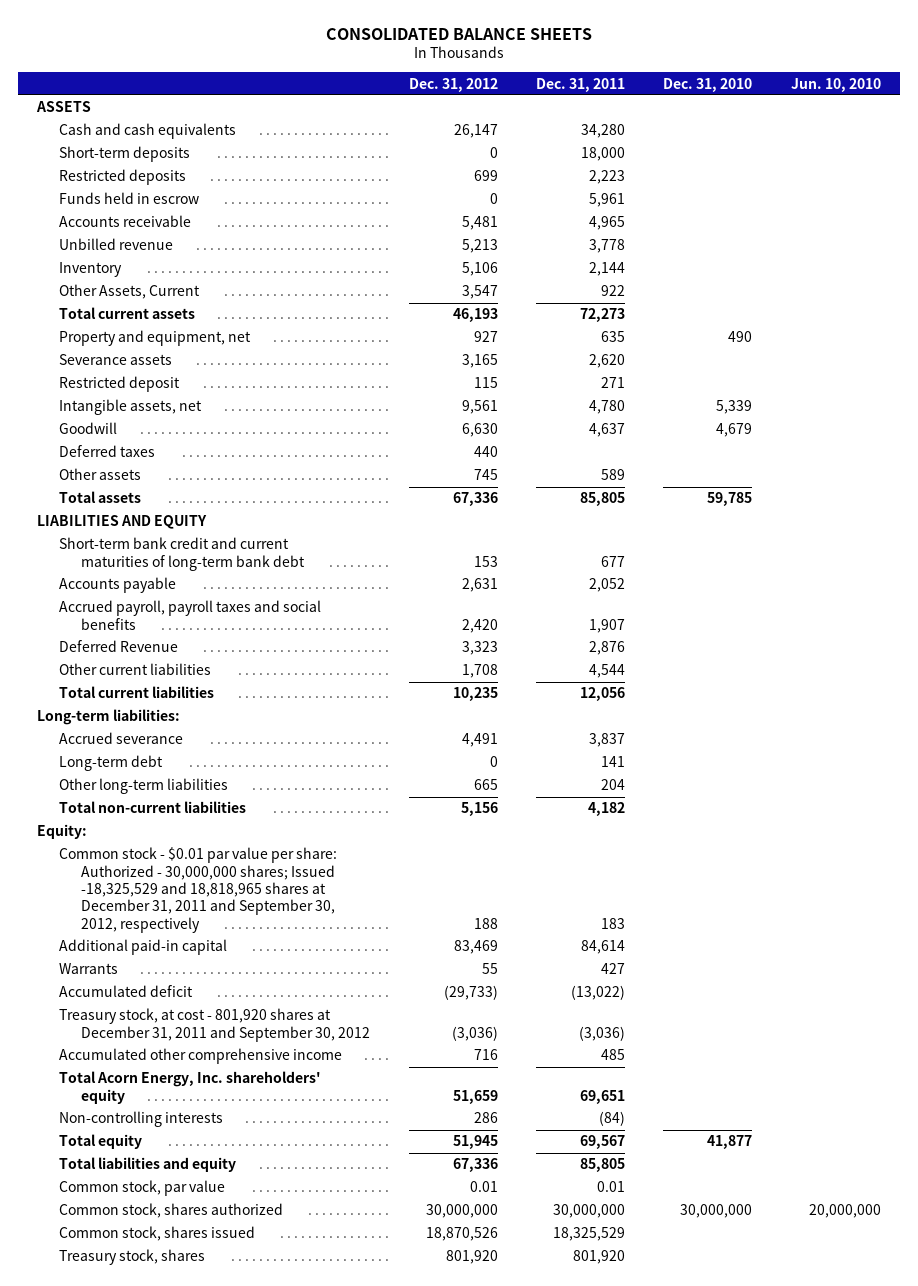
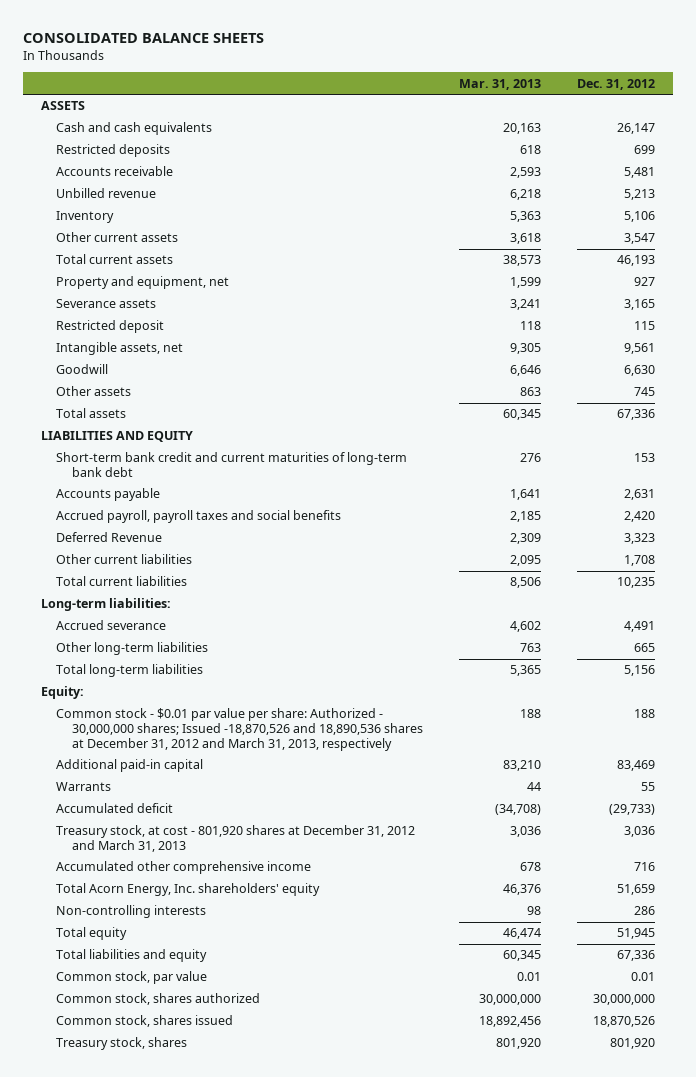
- | Dec. 31, 2012 | Dec. 31, 2011 | Dec. 31, 2010 | Jun. 10, 2010
+ | Mar. 31, 2013 | Dec. 31, 2012
- Short-term deposits | 0 | 18,000 | |
- Funds held in escrow | 0 | 5,961 | |
- Other Assets, Current | 3,547 | 922 | |
+ Other current assets | 3,618 | 3,547
- Deferred taxes | 440 | | |
- Long-term debt | 0 | 141 | |
- Total non-current liabilities | 5,156 | 4,182 | |
+ Total long-term liabilities | 5,365 | 5,156
- Common stock - $0.01 par value per share: Authorized - 30,000,000 shares; Issued -18,325,529 and 18,818,965 shares at December 31, 2011 and September 30, 2012, respectively | 188 | 183 | |
+ Common stock - $0.01 par value per share: Authorized - 30,000,000 shares; Issued -18,870,526 and 18,890,536 shares at December 31, 2012 and March 31, 2013, respectively | 188 | 188
- Treasury stock, at cost - 801,920 shares at December 31, 2011 and September 30, 2012 | (3,036) | (3,036) | |
+ Treasury stock, at cost - 801,920 shares at December 31, 2012 and March 31, 2013 | 3,036 | 3,036

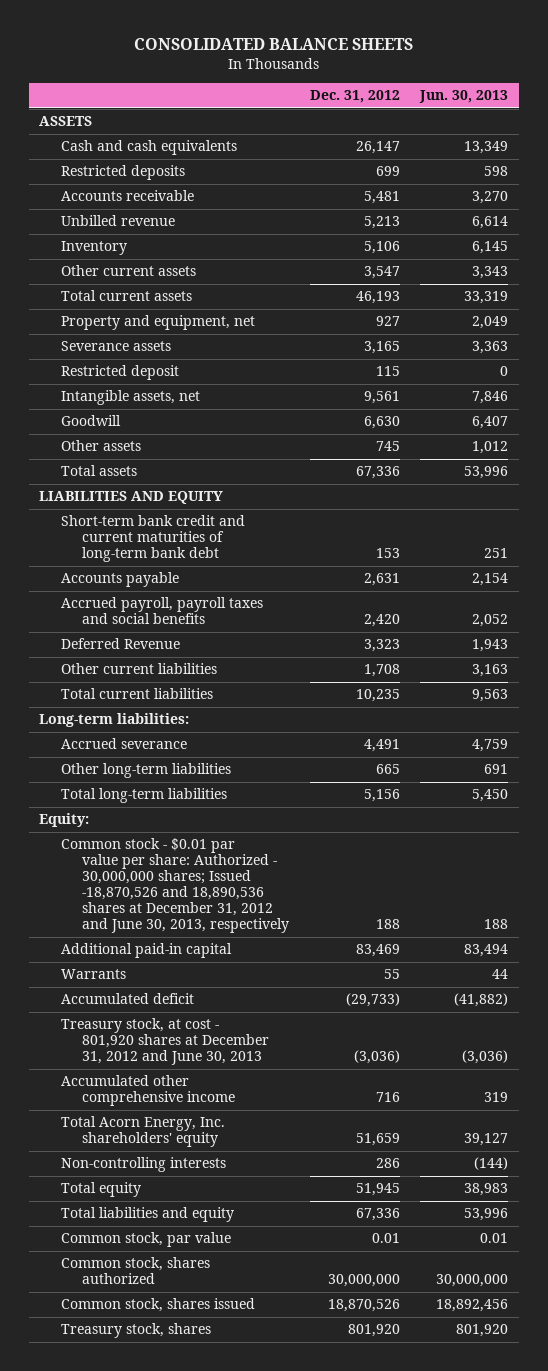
- | Mar. 31, 2013 | Dec. 31, 2012
+ | Dec. 31, 2012 | Jun. 30, 2013
- Common stock - $0.01 par value per share: Authorized - 30,000,000 shares; Issued -18,870,526 and 18,890,536 shares at December 31, 2012 and March 31, 2013, respectively | 188 | 188
+ Common stock - $0.01 par value per share: Authorized - 30,000,000 shares; Issued -18,870,526 and 18,890,536 shares at December 31, 2012 and June 30, 2013, respectively | 188 | 188
- Treasury stock, at cost - 801,920 shares at December 31, 2012 and March 31, 2013 | 3,036 | 3,036
+ Treasury stock, at cost - 801,920 shares at December 31, 2012 and June 30, 2013 | (3,036) | (3,036)

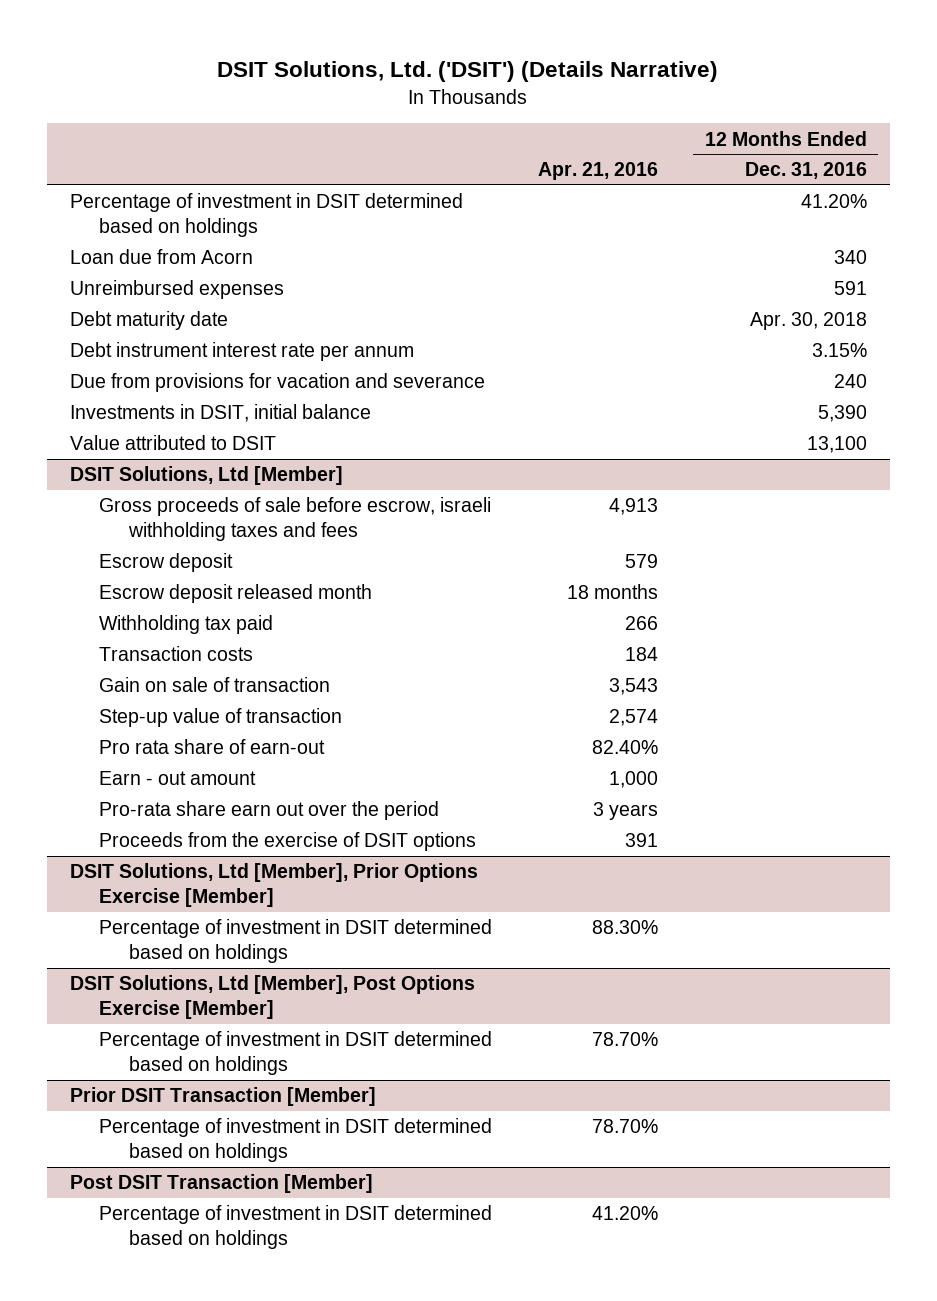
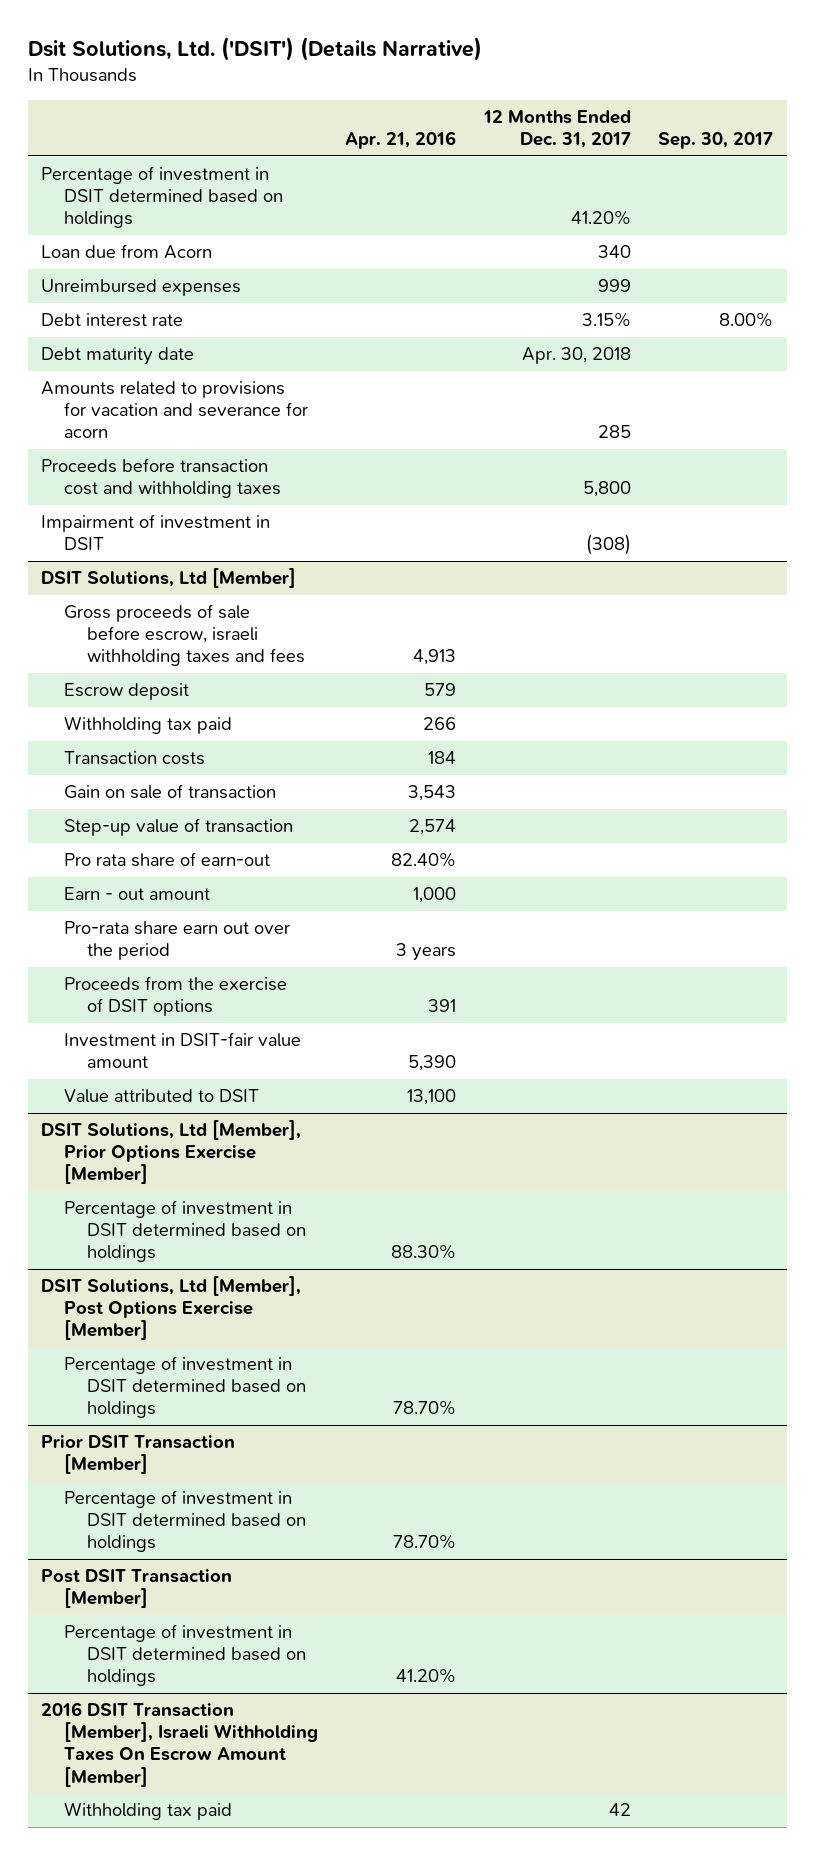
- DSIT Solutions, Ltd. ('DSIT') (Details Narrative)
+ Dsit Solutions, Ltd. ('DSIT') (Details Narrative)
- | Apr. 21, 2016 | 12 Months Ended Dec. 31, 2016
+ | Apr. 21, 2016 | 12 Months Ended Dec. 31, 2017 | Sep. 30, 2017
+ Debt interest rate | | 3.15% | 8.00%
- Debt instrument interest rate per annum | | 3.15%
- Due from provisions for vacation and severance | | 240
- Investments in DSIT, initial balance | | 5,390
- Value attributed to DSIT | | 13,100
+ Amounts related to provisions for vacation and severance for acorn | | 285 |
+ Proceeds before transaction cost and withholding taxes | | 5,800 |
+ Impairment of investment in DSIT | | (308) |
@ DSIT Solutions, Ltd [Member]
- Escrow deposit released month | 18 months |
+ Investment in DSIT-fair value amount | 5,390 | |
+ Value attributed to DSIT | 13,100 | |
+ 2016 DSIT Transaction [Member], Israeli Withholding Taxes On Escrow Amount [Member]
+ Withholding tax paid | | 42 |

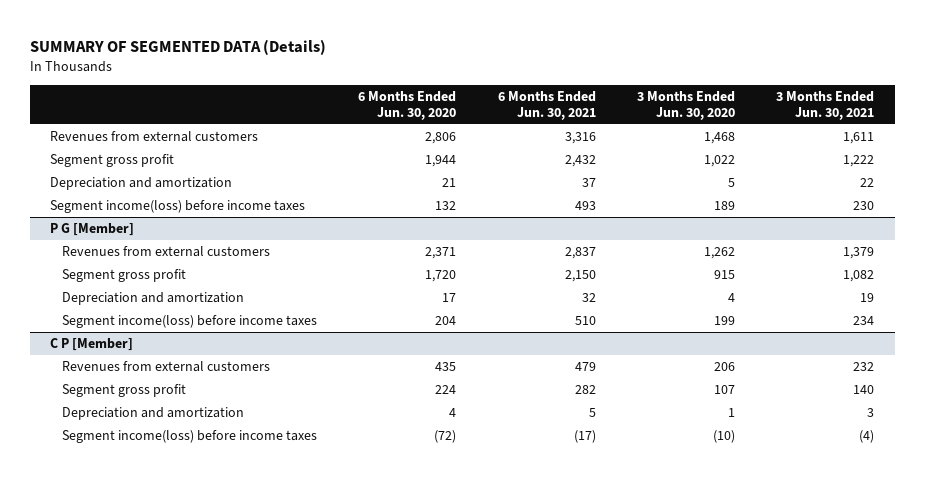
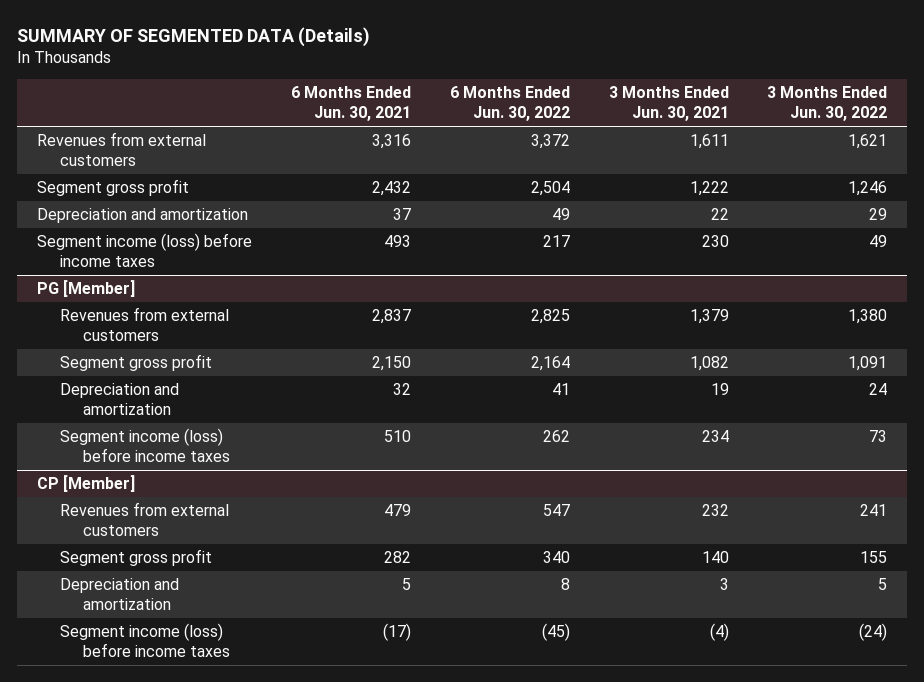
- | 6 Months Ended Jun. 30, 2020 | 6 Months Ended Jun. 30, 2021 | 3 Months Ended Jun. 30, 2020 | 3 Months Ended Jun. 30, 2021
+ | 6 Months Ended Jun. 30, 2021 | 6 Months Ended Jun. 30, 2022 | 3 Months Ended Jun. 30, 2021 | 3 Months Ended Jun. 30, 2022
- Segment income(loss) before income taxes | 132 | 493 | 189 | 230
- P G [Member]
+ Segment income (loss) before income taxes | 493 | 217 | 230 | 49
+ PG [Member]
- Segment income(loss) before income taxes | 204 | 510 | 199 | 234
- C P [Member]
+ Segment income (loss) before income taxes | 510 | 262 | 234 | 73
+ CP [Member]
- Segment income(loss) before income taxes | (72) | (17) | (10) | (4)
+ Segment income (loss) before income taxes | (17) | (45) | (4) | (24)

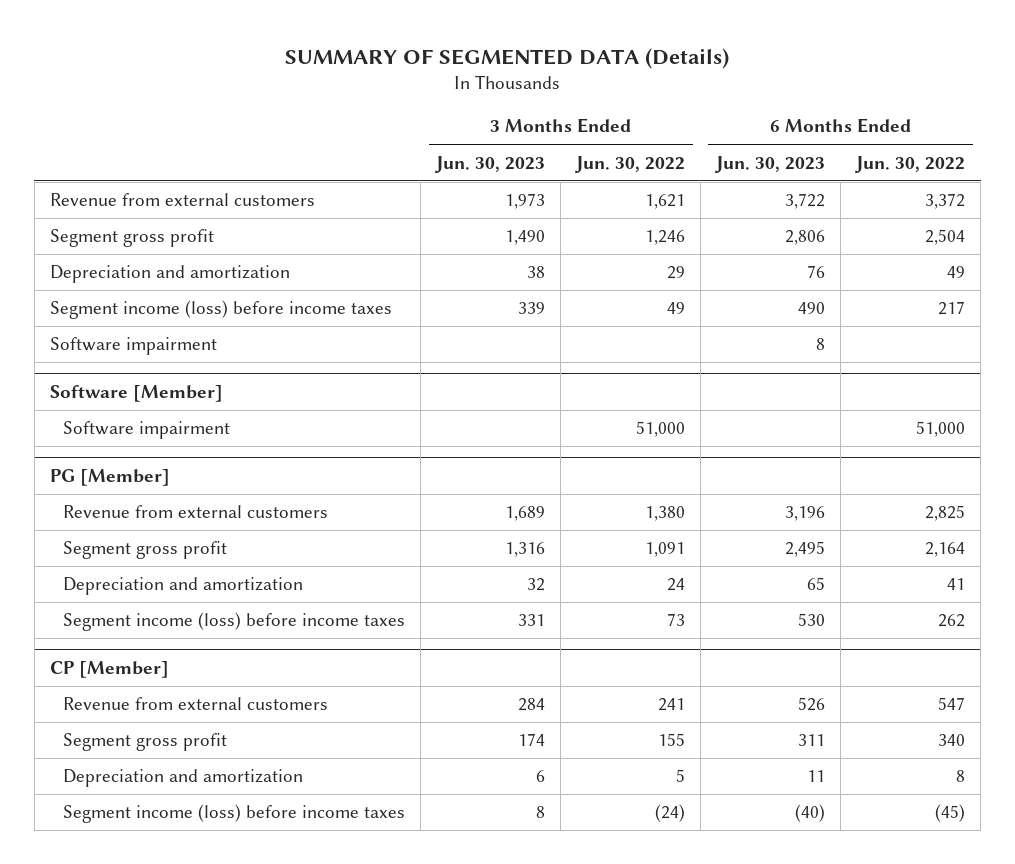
- | 6 Months Ended Jun. 30, 2021 | 6 Months Ended Jun. 30, 2022 | 3 Months Ended Jun. 30, 2021 | 3 Months Ended Jun. 30, 2022
+ | 3 Months Ended Jun. 30, 2023 | 3 Months Ended Jun. 30, 2022 | 6 Months Ended Jun. 30, 2023 | 6 Months Ended Jun. 30, 2022
- Revenues from external customers | 3,316 | 3,372 | 1,611 | 1,621
+ Revenue from external customers | 1,973 | 1,621 | 3,722 | 3,372
+ Software impairment | | | 8 |
+ Software [Member]
+ Software impairment | | 51,000 | | 51,000
@ PG [Member]
- Revenues from external customers | 2,837 | 2,825 | 1,379 | 1,380
+ Revenue from external customers | 1,689 | 1,380 | 3,196 | 2,825
@ CP [Member]
- Revenues from external customers | 479 | 547 | 232 | 241
+ Revenue from external customers | 284 | 241 | 526 | 547

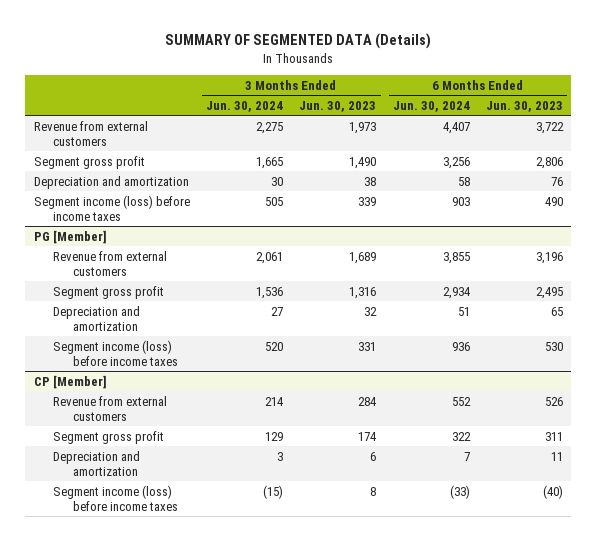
- | 3 Months Ended Jun. 30, 2023 | 3 Months Ended Jun. 30, 2022 | 6 Months Ended Jun. 30, 2023 | 6 Months Ended Jun. 30, 2022
+ | 3 Months Ended Jun. 30, 2024 | 3 Months Ended Jun. 30, 2023 | 6 Months Ended Jun. 30, 2024 | 6 Months Ended Jun. 30, 2023
- Software impairment | | | 8 |
- Software [Member]
- Software impairment | | 51,000 | | 51,000

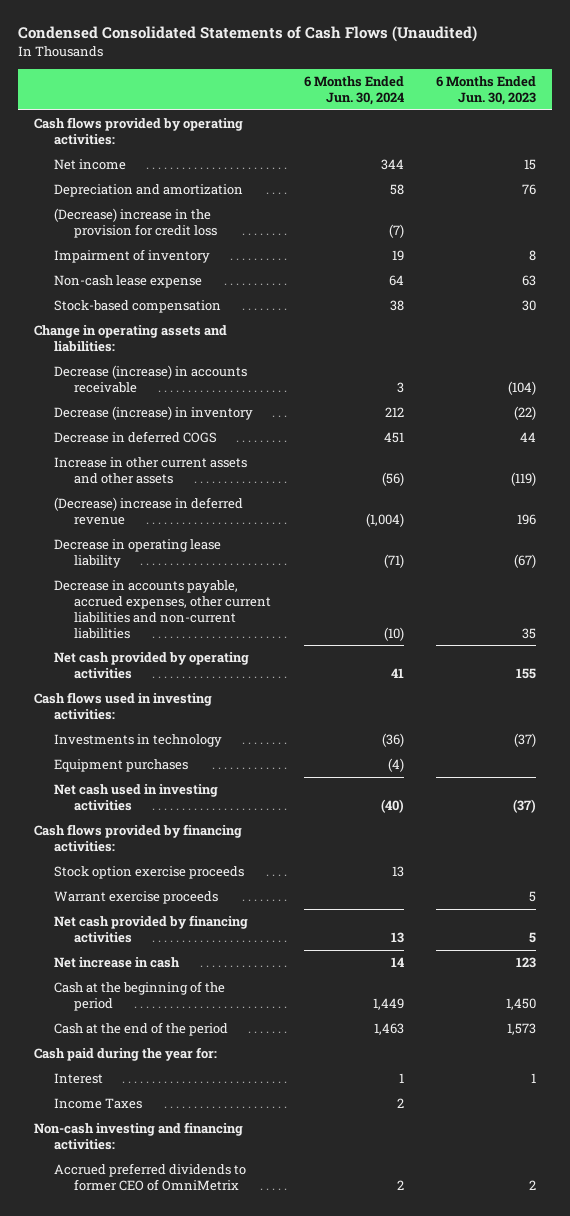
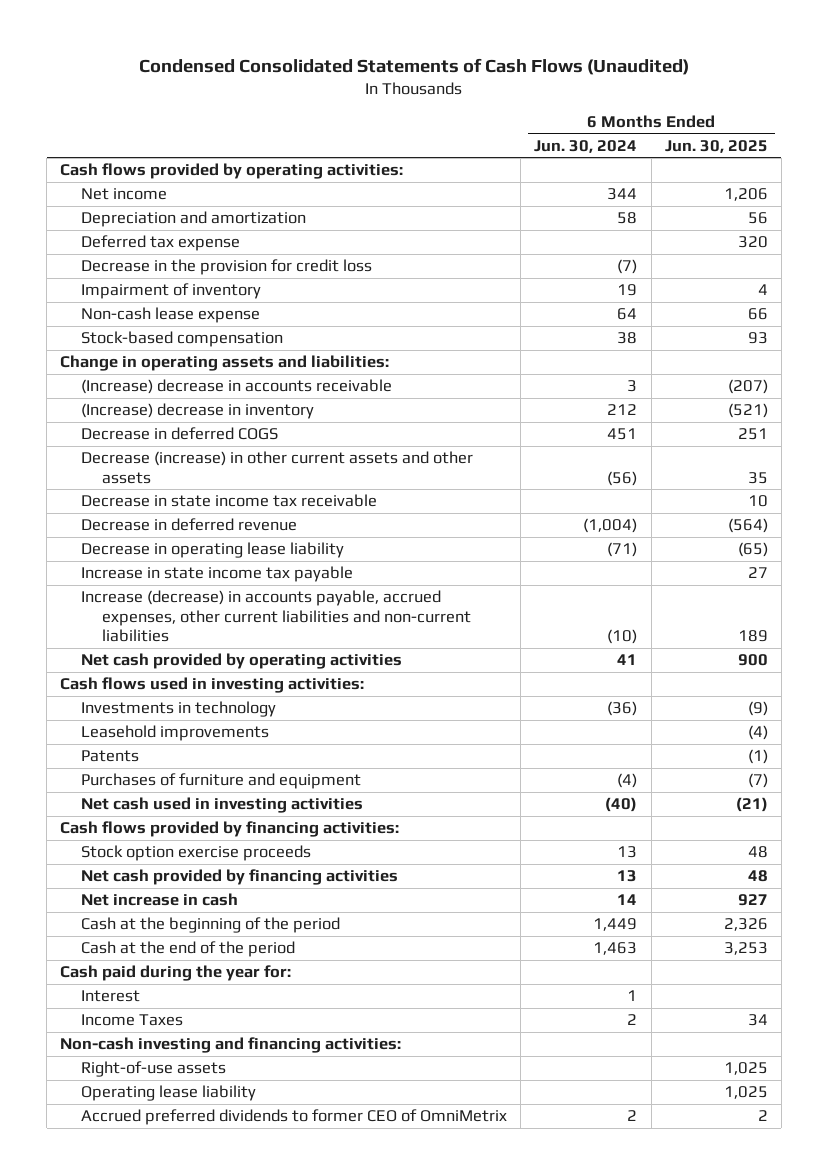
- | 6 Months Ended Jun. 30, 2024 | 6 Months Ended Jun. 30, 2023
+ | 6 Months Ended Jun. 30, 2024 | 6 Months Ended Jun. 30, 2025
- (Decrease) increase in the provision for credit loss | (7) |
+ Deferred tax expense | | 320
+ Decrease in the provision for credit loss | (7) |
- Decrease (increase) in accounts receivable | 3 | (104)
- Decrease (increase) in inventory | 212 | (22)
+ (Increase) decrease in accounts receivable | 3 | (207)
+ (Increase) decrease in inventory | 212 | (521)
- Increase in other current assets and other assets | (56) | (119)
- (Decrease) increase in deferred revenue | (1,004) | 196
+ Decrease (increase) in other current assets and other assets | (56) | 35
+ Decrease in state income tax receivable | | 10
+ Decrease in deferred revenue | (1,004) | (564)
- Decrease in accounts payable, accrued expenses, other current liabilities and non-current liabilities | (10) | 35
+ Increase in state income tax payable | | 27
+ Increase (decrease) in accounts payable, accrued expenses, other current liabilities and non-current liabilities | (10) | 189
- Equipment purchases | (4) |
+ Leasehold improvements | | (4)
+ Patents | | (1)
+ Purchases of furniture and equipment | (4) | (7)
- Warrant exercise proceeds | | 5
+ Right-of-use assets | | 1,025
+ Operating lease liability | | 1,025

